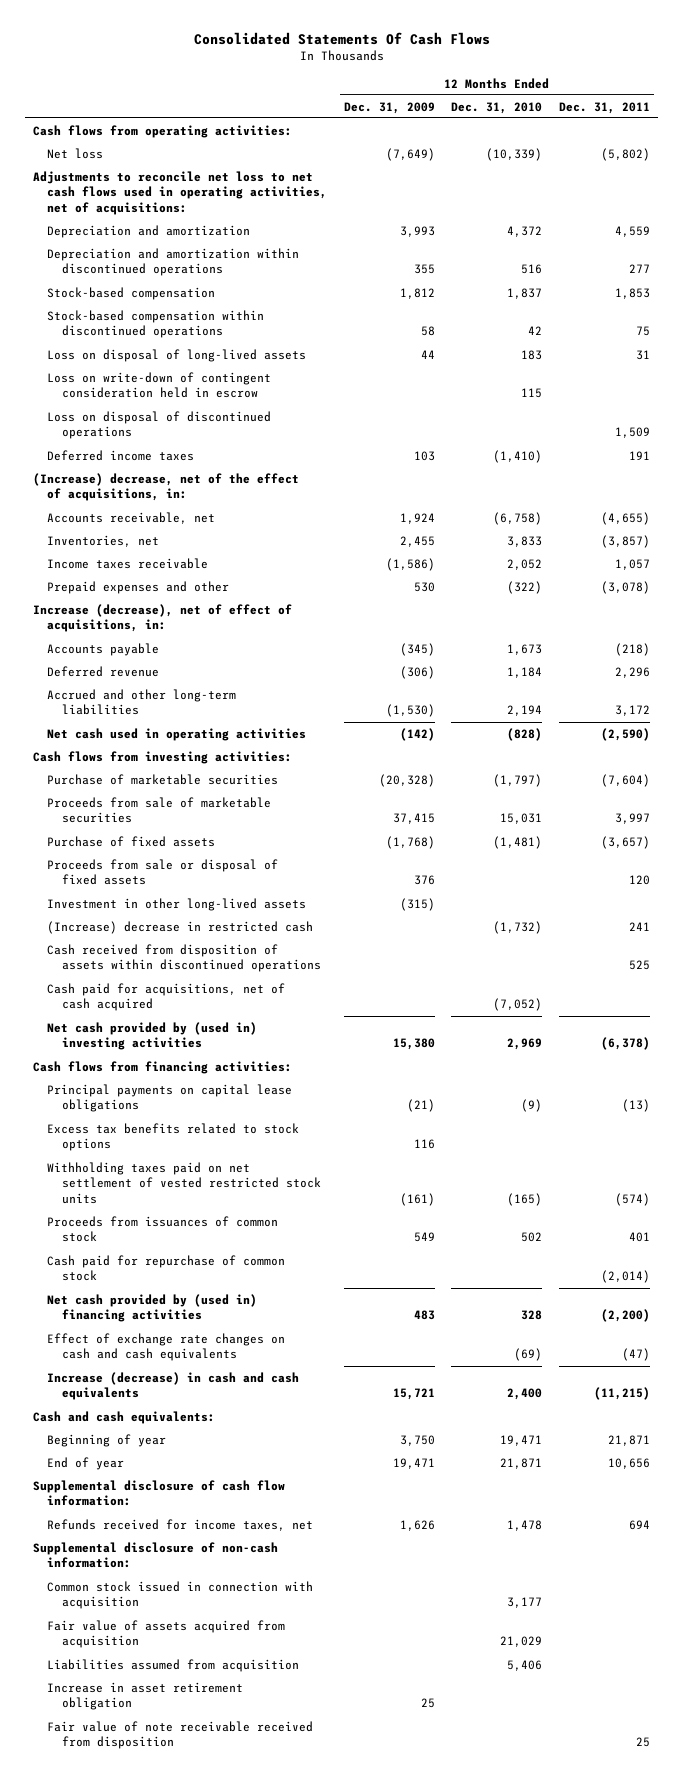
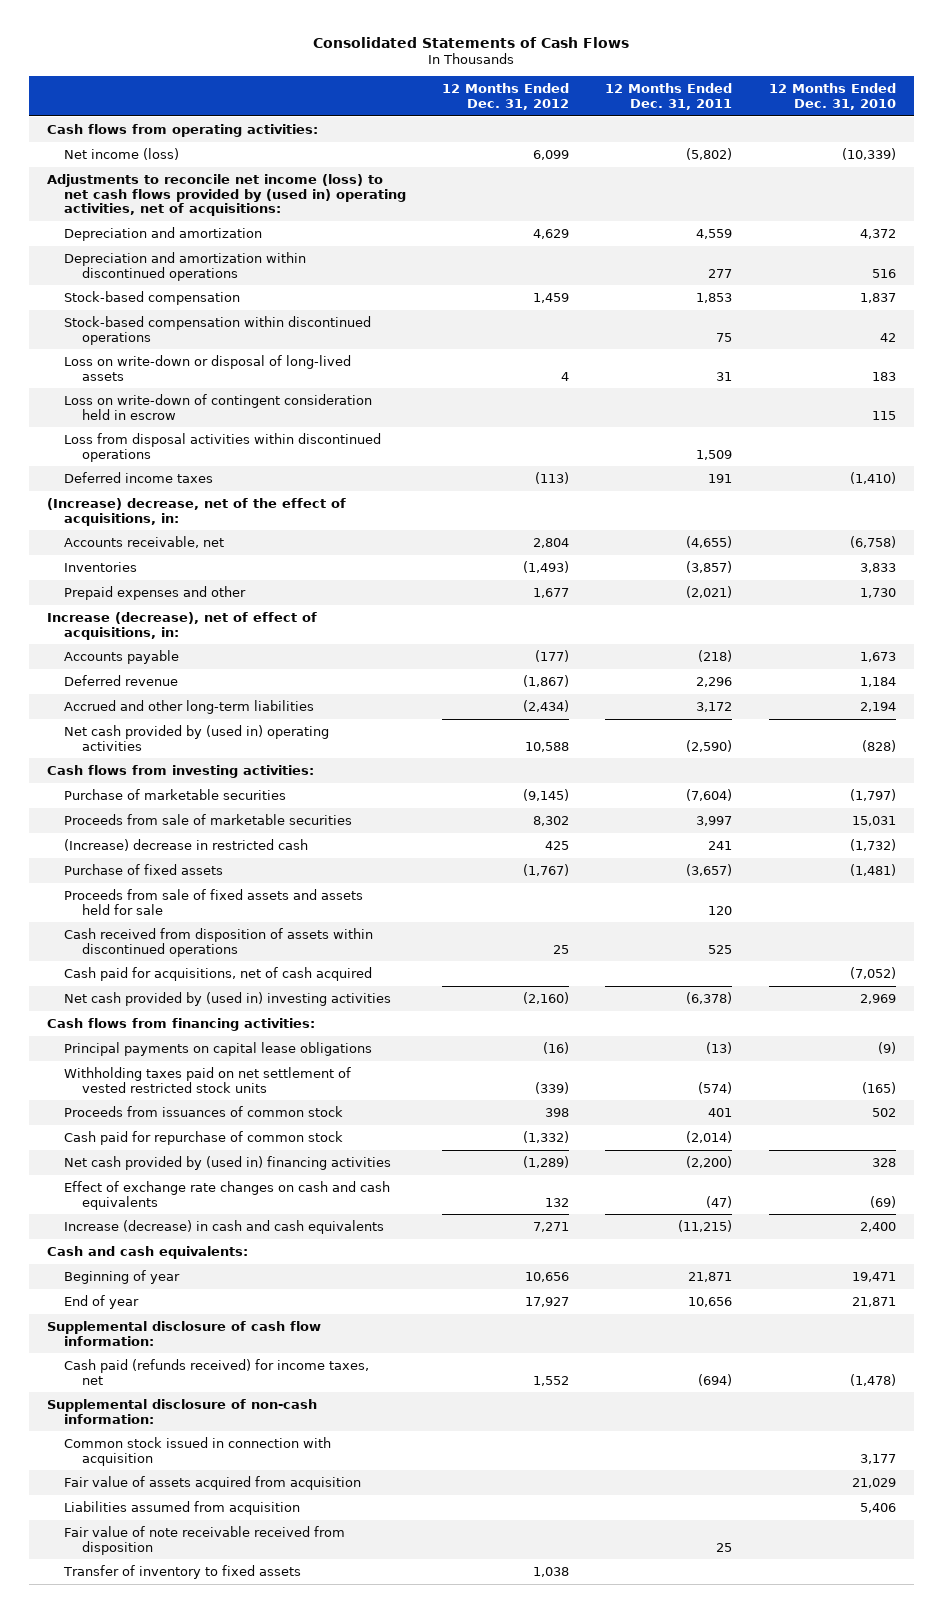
- Consolidated Statements Of Cash Flows
+ Consolidated Statements of Cash Flows
- | 12 Months Ended Dec. 31, 2009 | 12 Months Ended Dec. 31, 2010 | 12 Months Ended Dec. 31, 2011
+ | 12 Months Ended Dec. 31, 2012 | 12 Months Ended Dec. 31, 2011 | 12 Months Ended Dec. 31, 2010
- Net loss | (7,649) | (10,339) | (5,802)
- Adjustments to reconcile net loss to net cash flows used in operating activities, net of acquisitions:
+ Net income (loss) | 6,099 | (5,802) | (10,339)
+ Adjustments to reconcile net income (loss) to net cash flows provided by (used in) operating activities, net of acquisitions:
- Loss on disposal of long-lived assets | 44 | 183 | 31
+ Loss on write-down or disposal of long-lived assets | 4 | 31 | 183
- Loss on disposal of discontinued operations | | | 1,509
+ Loss from disposal activities within discontinued operations | | 1,509 |
- Inventories, net | 2,455 | 3,833 | (3,857)
- Income taxes receivable | (1,586) | 2,052 | 1,057
- Prepaid expenses and other | 530 | (322) | (3,078)
+ Inventories | (1,493) | (3,857) | 3,833
+ Prepaid expenses and other | 1,677 | (2,021) | 1,730
- Net cash used in operating activities | (142) | (828) | (2,590)
+ Net cash provided by (used in) operating activities | 10,588 | (2,590) | (828)
- Proceeds from sale or disposal of fixed assets | 376 | | 120
- Investment in other long-lived assets | (315) | |
moved down: Purchase of fixed assets | (1,767) | (3,657) | (1,481)
+ Proceeds from sale of fixed assets and assets held for sale | | 120 |
- Excess tax benefits related to stock options | 116 | |
- Refunds received for income taxes, net | 1,626 | 1,478 | 694
+ Cash paid (refunds received) for income taxes, net | 1,552 | (694) | (1,478)
- Increase in asset retirement obligation | 25 | |
+ Transfer of inventory to fixed assets | 1,038 | |

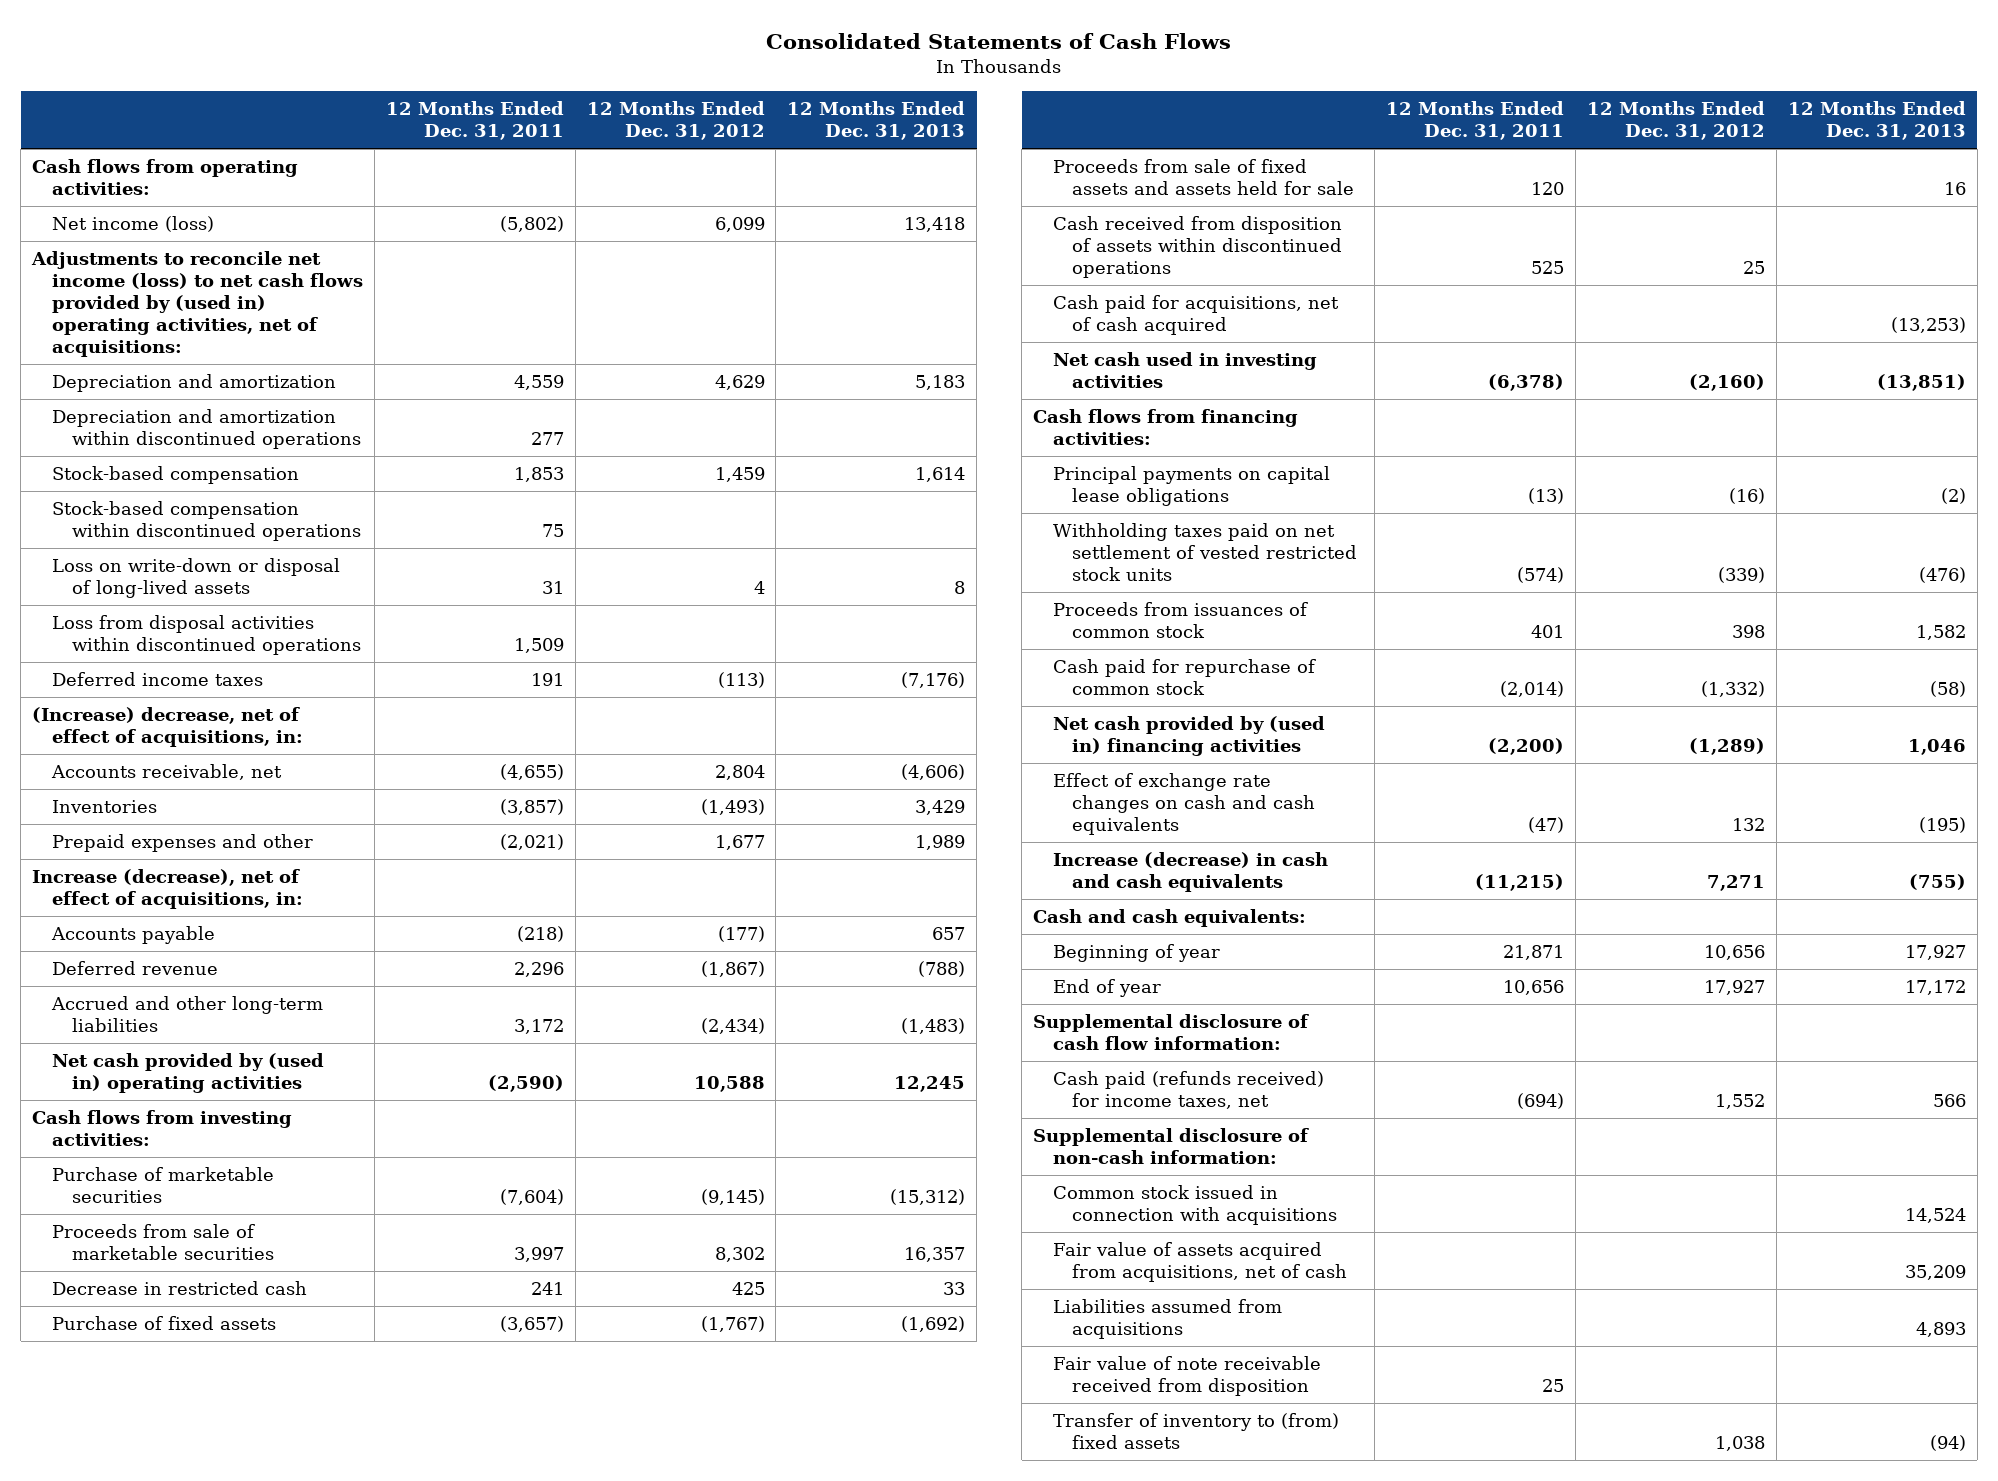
- | 12 Months Ended Dec. 31, 2012 | 12 Months Ended Dec. 31, 2011 | 12 Months Ended Dec. 31, 2010
+ | 12 Months Ended Dec. 31, 2011 | 12 Months Ended Dec. 31, 2012 | 12 Months Ended Dec. 31, 2013
- Loss on write-down of contingent consideration held in escrow | | | 115
- (Increase) decrease, net of the effect of acquisitions, in:
+ (Increase) decrease, net of effect of acquisitions, in:
- (Increase) decrease in restricted cash | 425 | 241 | (1,732)
+ Decrease in restricted cash | 241 | 425 | 33
- Net cash provided by (used in) investing activities | (2,160) | (6,378) | 2,969
+ Net cash used in investing activities | (6,378) | (2,160) | (13,851)
- Common stock issued in connection with acquisition | | | 3,177
- Fair value of assets acquired from acquisition | | | 21,029
- Liabilities assumed from acquisition | | | 5,406
+ Common stock issued in connection with acquisitions | | | 14,524
+ Fair value of assets acquired from acquisitions, net of cash | | | 35,209
+ Liabilities assumed from acquisitions | | | 4,893
- Transfer of inventory to fixed assets | 1,038 | |
+ Transfer of inventory to (from) fixed assets | | 1,038 | (94)

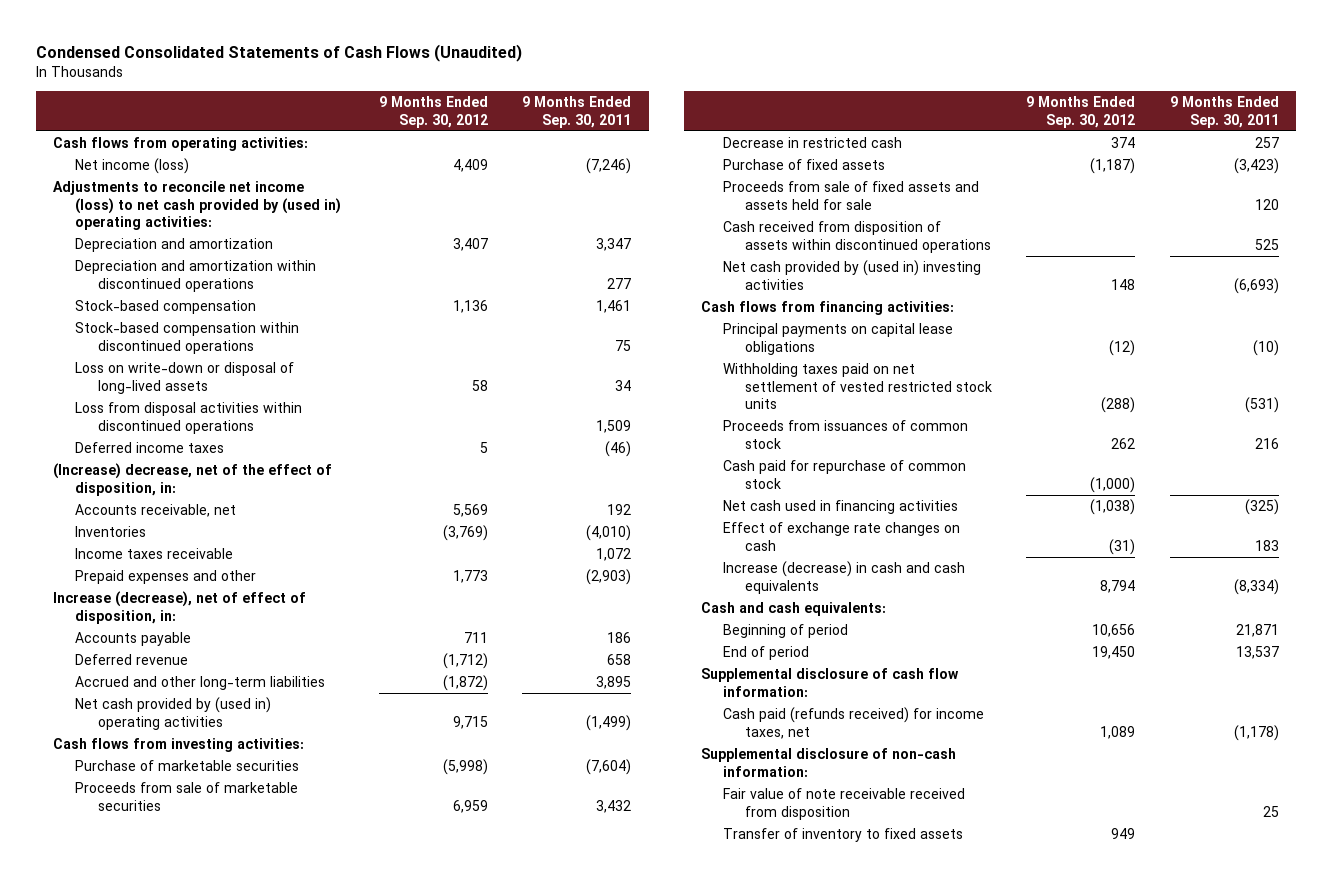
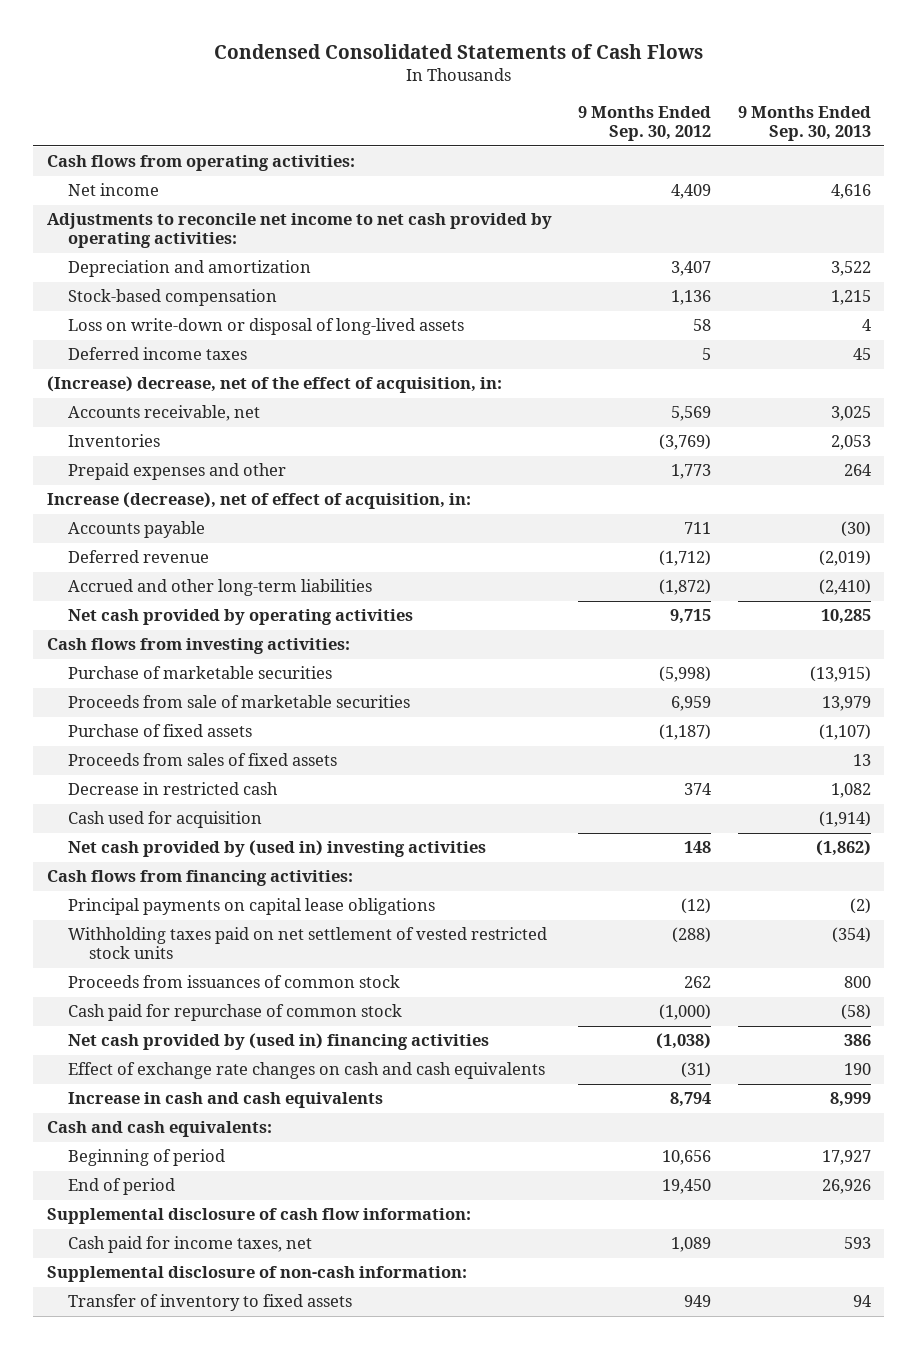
- Condensed Consolidated Statements of Cash Flows (Unaudited)
+ Condensed Consolidated Statements of Cash Flows
- | 9 Months Ended Sep. 30, 2012 | 9 Months Ended Sep. 30, 2011
+ | 9 Months Ended Sep. 30, 2012 | 9 Months Ended Sep. 30, 2013
- Net income (loss) | 4,409 | (7,246)
- Adjustments to reconcile net income (loss) to net cash provided by (used in) operating activities:
+ Net income | 4,409 | 4,616
+ Adjustments to reconcile net income to net cash provided by operating activities:
- Depreciation and amortization within discontinued operations | | 277
- Stock-based compensation within discontinued operations | | 75
- Loss from disposal activities within discontinued operations | | 1,509
- (Increase) decrease, net of the effect of disposition, in:
+ (Increase) decrease, net of the effect of acquisition, in:
- Income taxes receivable | | 1,072
- Increase (decrease), net of effect of disposition, in:
+ Increase (decrease), net of effect of acquisition, in:
- Net cash provided by (used in) operating activities | 9,715 | (1,499)
+ Net cash provided by operating activities | 9,715 | 10,285
- Proceeds from sale of fixed assets and assets held for sale | | 120
- Cash received from disposition of assets within discontinued operations | | 525
+ Proceeds from sales of fixed assets | | 13
moved down: Decrease in restricted cash | 374 | 1,082
+ Cash used for acquisition | | (1,914)
- Net cash used in financing activities | (1,038) | (325)
- Effect of exchange rate changes on cash | (31) | 183
- Increase (decrease) in cash and cash equivalents | 8,794 | (8,334)
+ Net cash provided by (used in) financing activities | (1,038) | 386
+ Effect of exchange rate changes on cash and cash equivalents | (31) | 190
+ Increase in cash and cash equivalents | 8,794 | 8,999
- Cash paid (refunds received) for income taxes, net | 1,089 | (1,178)
+ Cash paid for income taxes, net | 1,089 | 593
- Fair value of note receivable received from disposition | | 25

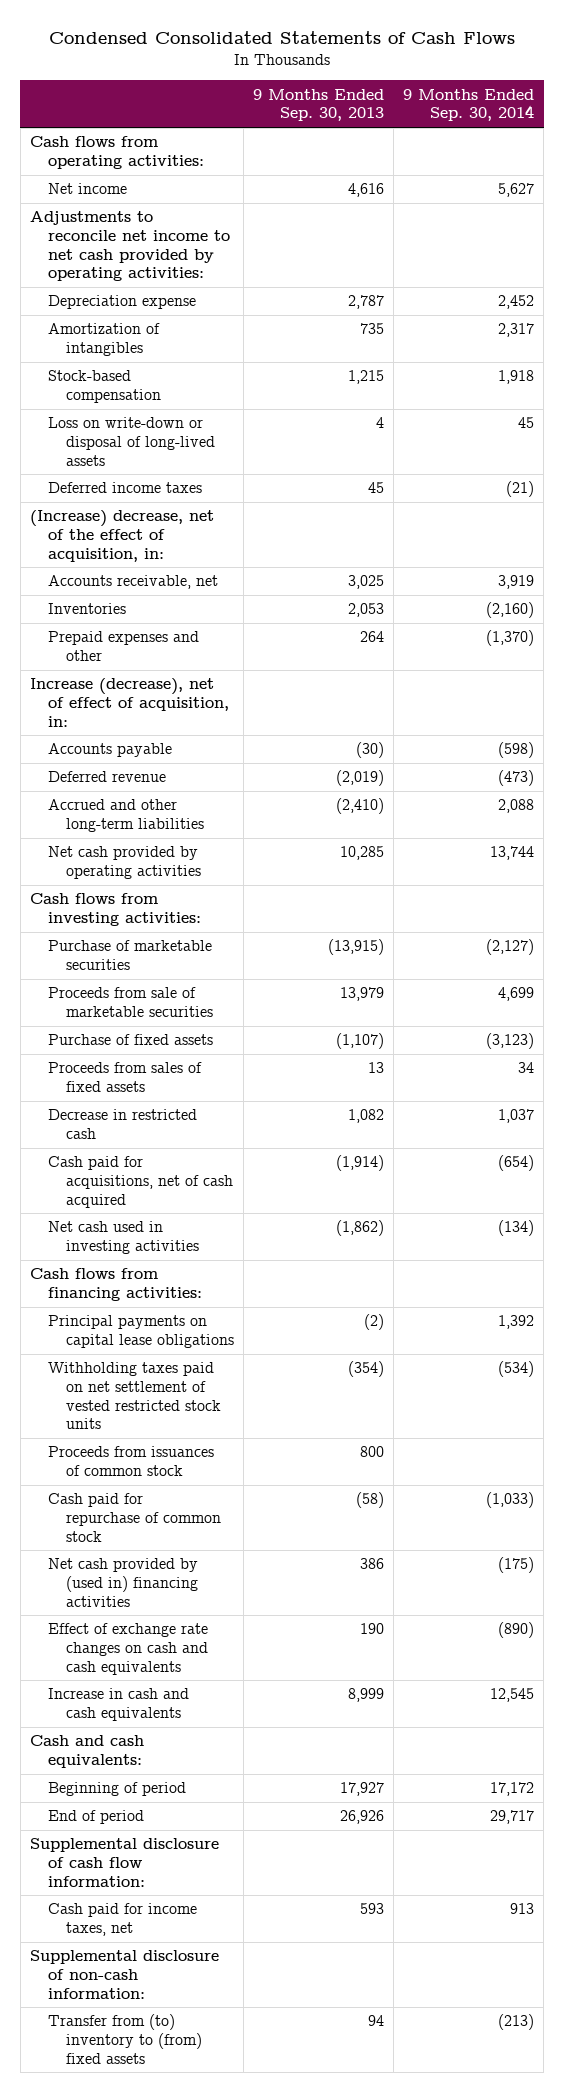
- | 9 Months Ended Sep. 30, 2012 | 9 Months Ended Sep. 30, 2013
+ | 9 Months Ended Sep. 30, 2013 | 9 Months Ended Sep. 30, 2014
- Depreciation and amortization | 3,407 | 3,522
+ Depreciation expense | 2,787 | 2,452
+ Amortization of intangibles | 735 | 2,317
- Cash used for acquisition | | (1,914)
- Net cash provided by (used in) investing activities | 148 | (1,862)
+ Cash paid for acquisitions, net of cash acquired | (1,914) | (654)
+ Net cash used in investing activities | (1,862) | (134)
- Transfer of inventory to fixed assets | 949 | 94
+ Transfer from (to) inventory to (from) fixed assets | 94 | (213)

